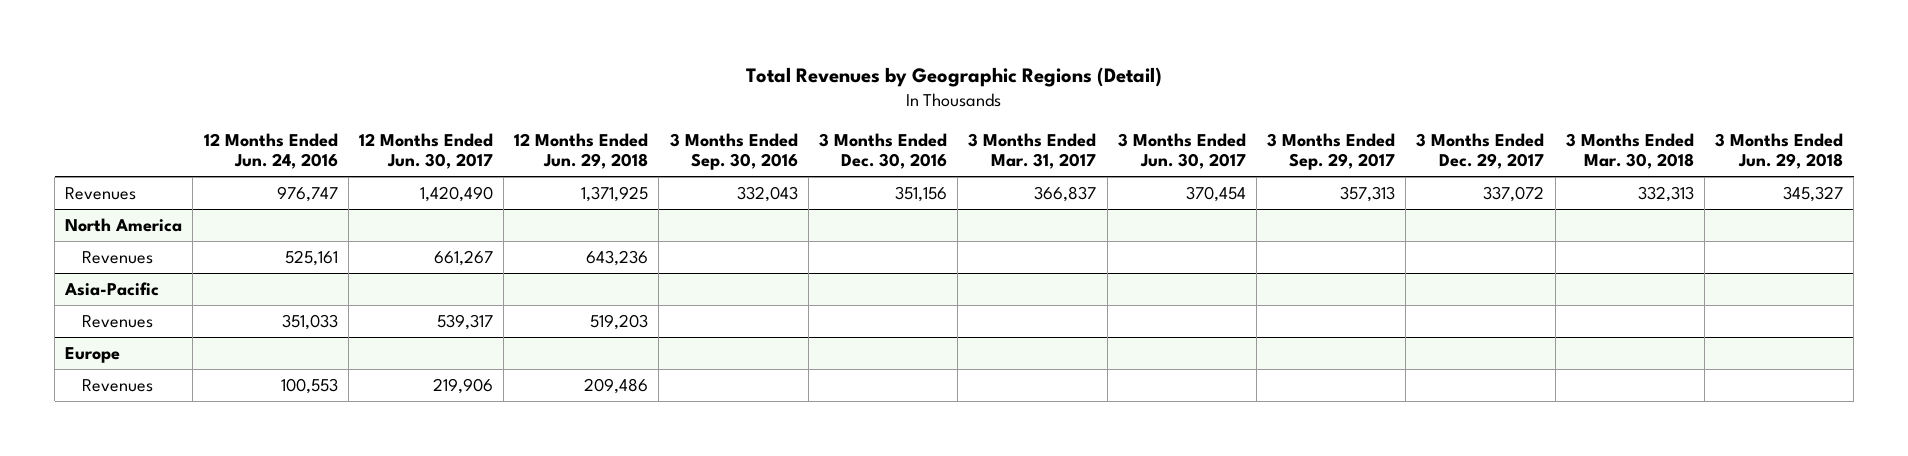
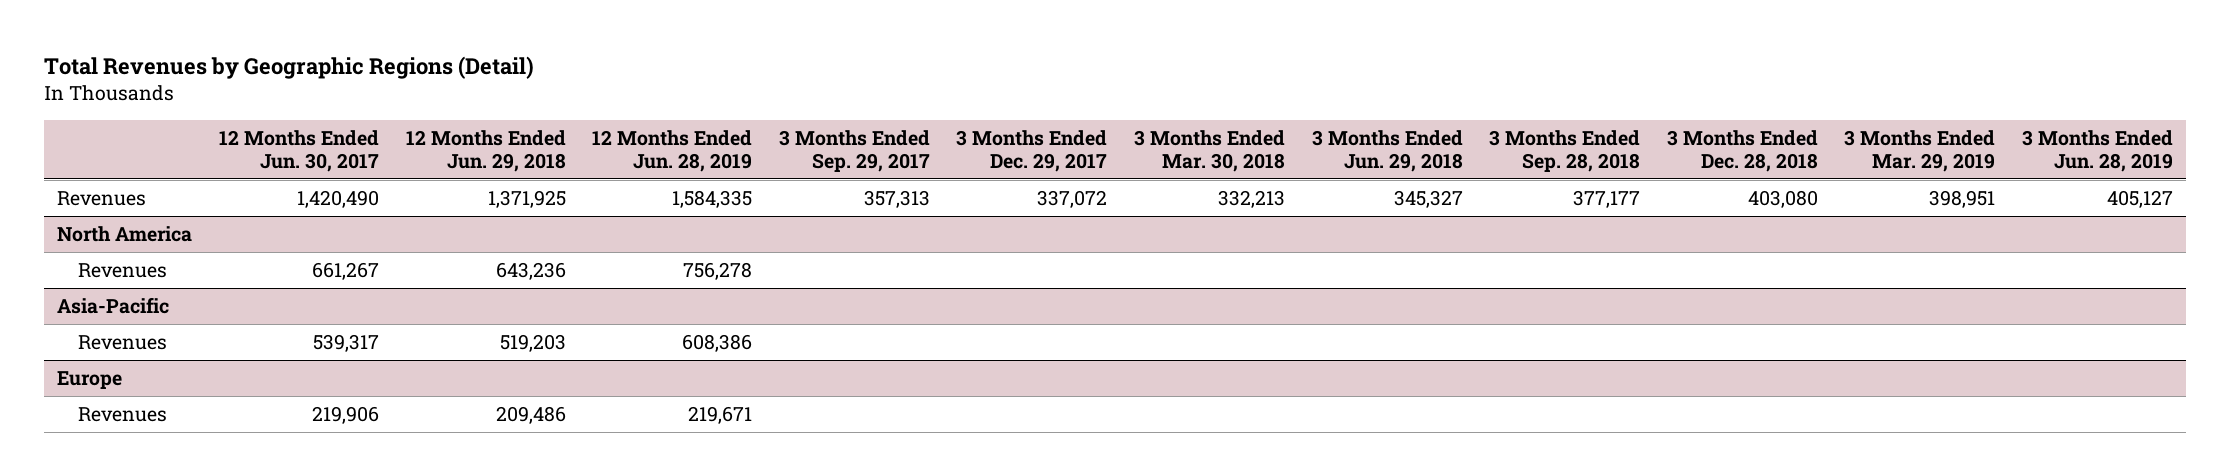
- | 12 Months Ended Jun. 24, 2016 | 12 Months Ended Jun. 30, 2017 | 12 Months Ended Jun. 29, 2018 | 3 Months Ended Sep. 30, 2016 | 3 Months Ended Dec. 30, 2016 | 3 Months Ended Mar. 31, 2017 | 3 Months Ended Jun. 30, 2017 | 3 Months Ended Sep. 29, 2017 | 3 Months Ended Dec. 29, 2017 | 3 Months Ended Mar. 30, 2018 | 3 Months Ended Jun. 29, 2018
+ | 12 Months Ended Jun. 30, 2017 | 12 Months Ended Jun. 29, 2018 | 12 Months Ended Jun. 28, 2019 | 3 Months Ended Sep. 29, 2017 | 3 Months Ended Dec. 29, 2017 | 3 Months Ended Mar. 30, 2018 | 3 Months Ended Jun. 29, 2018 | 3 Months Ended Sep. 28, 2018 | 3 Months Ended Dec. 28, 2018 | 3 Months Ended Mar. 29, 2019 | 3 Months Ended Jun. 28, 2019
- Revenues | 976,747 | 1,420,490 | 1,371,925 | 332,043 | 351,156 | 366,837 | 370,454 | 357,313 | 337,072 | 332,313 | 345,327
+ Revenues | 1,420,490 | 1,371,925 | 1,584,335 | 357,313 | 337,072 | 332,213 | 345,327 | 377,177 | 403,080 | 398,951 | 405,127

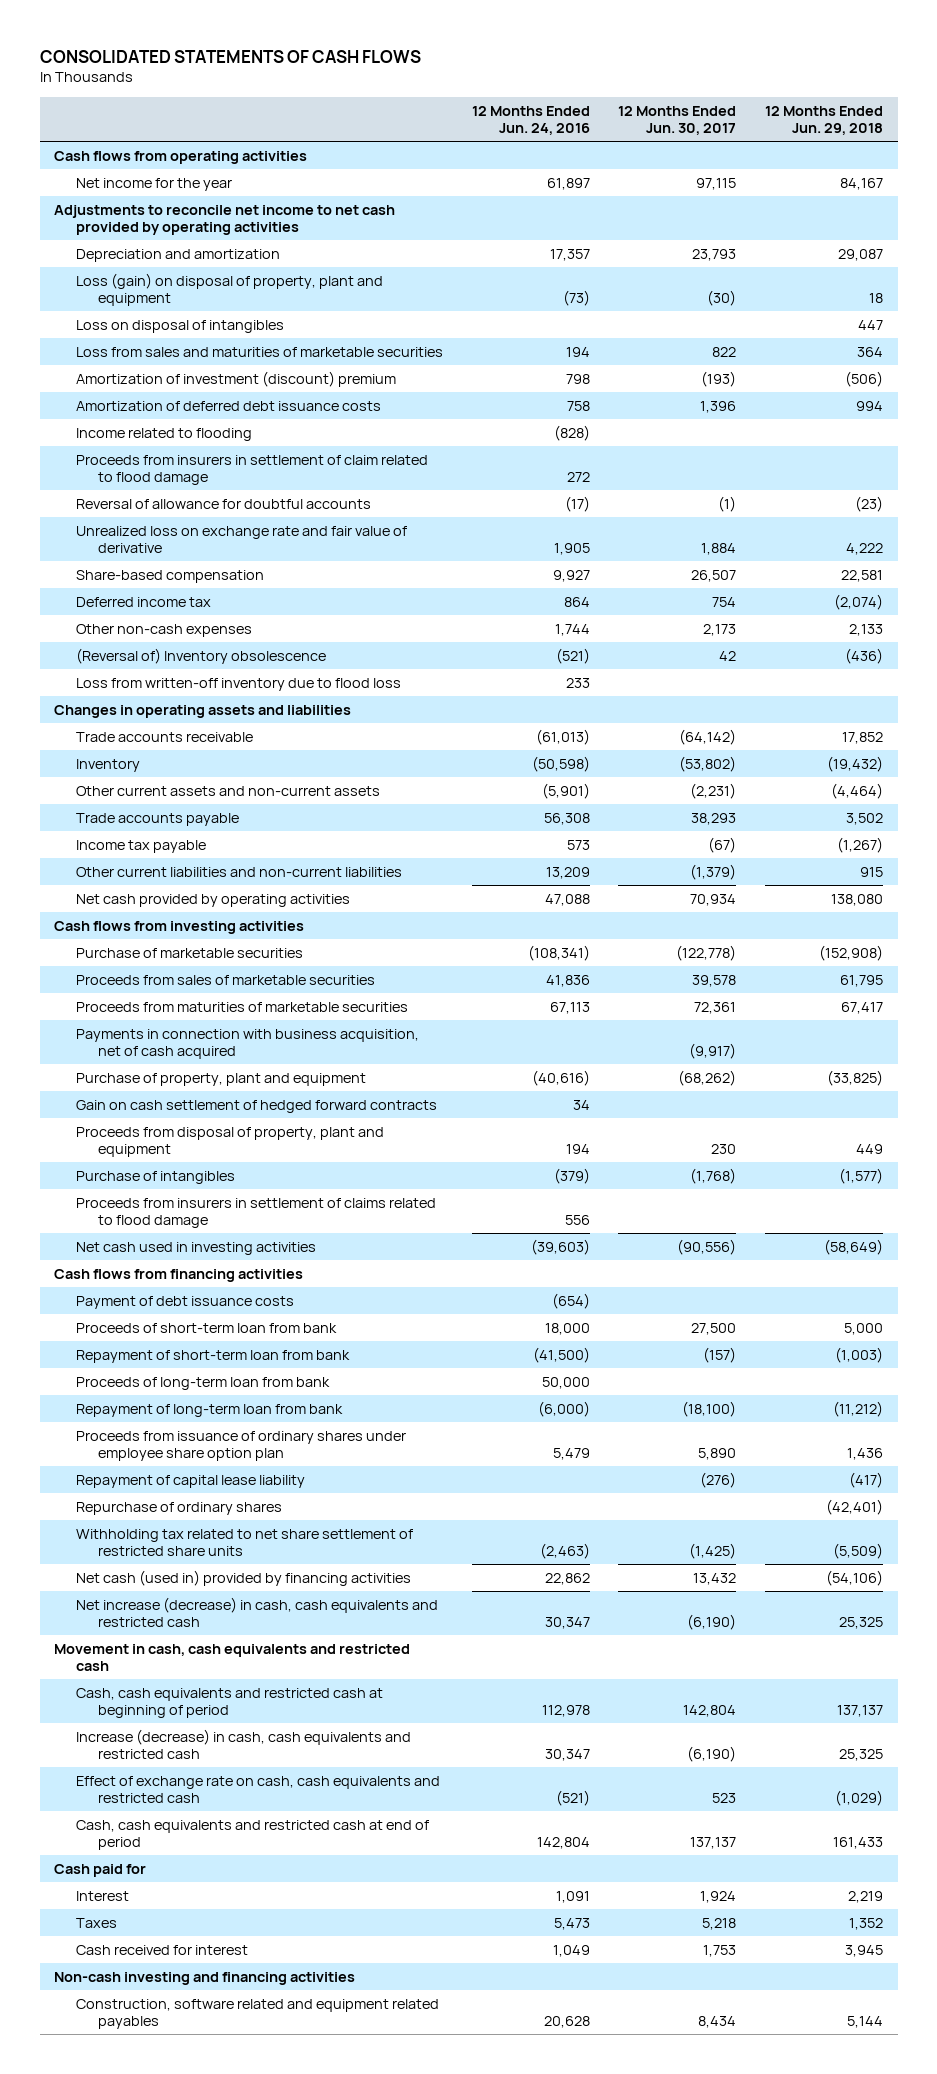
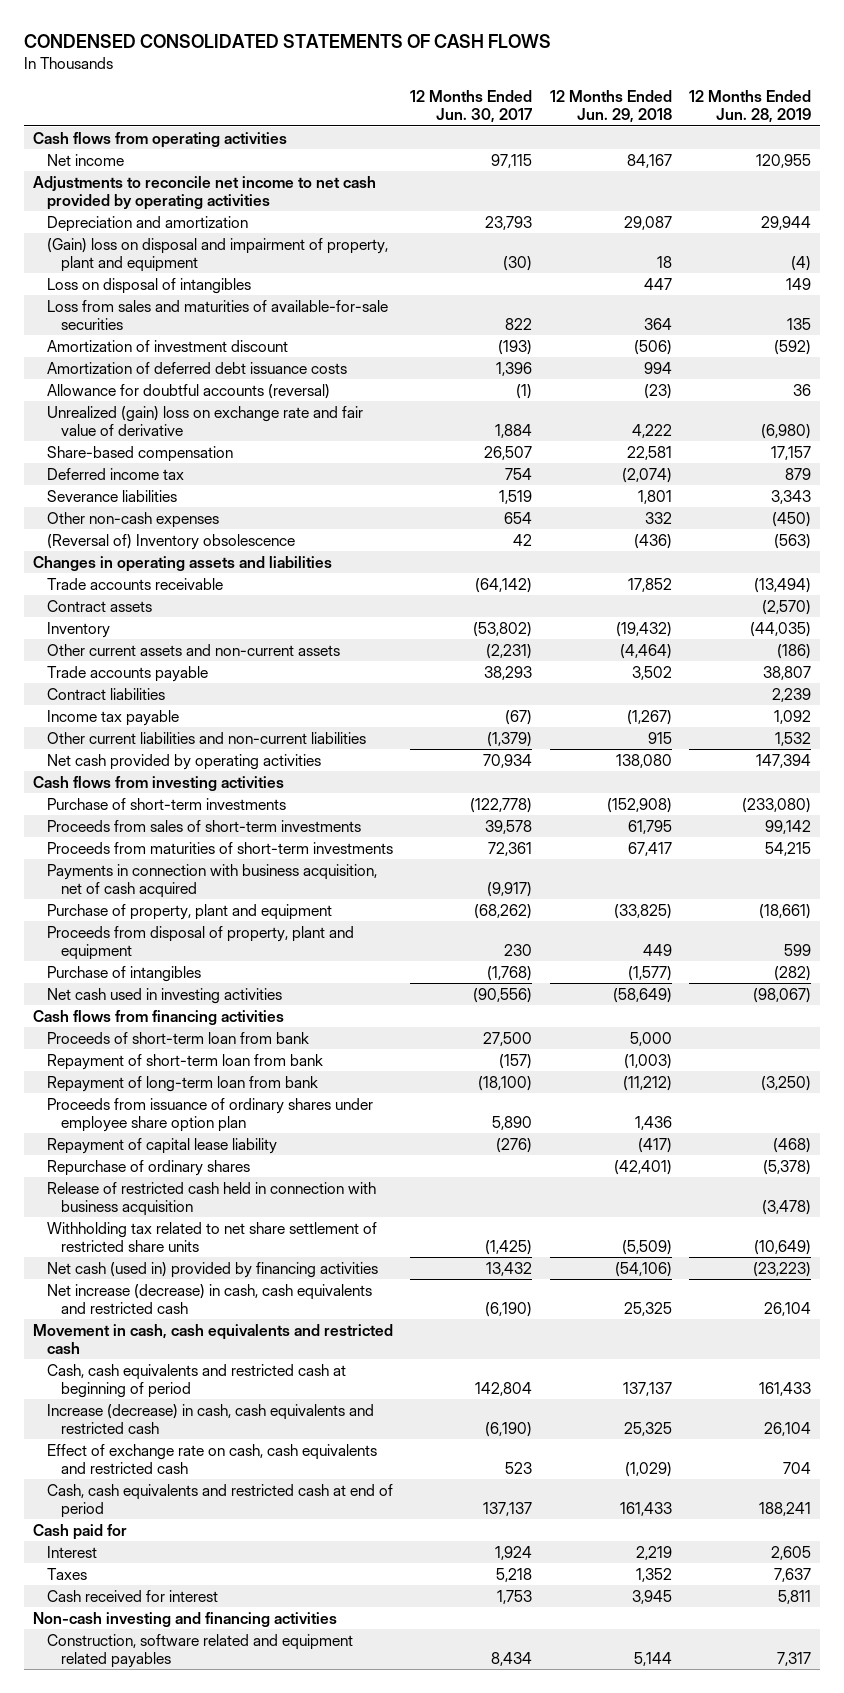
- CONSOLIDATED STATEMENTS OF CASH FLOWS
+ CONDENSED CONSOLIDATED STATEMENTS OF CASH FLOWS
- | 12 Months Ended Jun. 24, 2016 | 12 Months Ended Jun. 30, 2017 | 12 Months Ended Jun. 29, 2018
+ | 12 Months Ended Jun. 30, 2017 | 12 Months Ended Jun. 29, 2018 | 12 Months Ended Jun. 28, 2019
- Net income for the year | 61,897 | 97,115 | 84,167
+ Net income | 97,115 | 84,167 | 120,955
- Loss (gain) on disposal of property, plant and equipment | (73) | (30) | 18
+ (Gain) loss on disposal and impairment of property, plant and equipment | (30) | 18 | (4)
- Loss from sales and maturities of marketable securities | 194 | 822 | 364
- Amortization of investment (discount) premium | 798 | (193) | (506)
+ Loss from sales and maturities of available-for-sale securities | 822 | 364 | 135
+ Amortization of investment discount | (193) | (506) | (592)
- Income related to flooding | (828) | |
- Proceeds from insurers in settlement of claim related to flood damage | 272 | |
- Reversal of allowance for doubtful accounts | (17) | (1) | (23)
- Unrealized loss on exchange rate and fair value of derivative | 1,905 | 1,884 | 4,222
+ Allowance for doubtful accounts (reversal) | (1) | (23) | 36
+ Unrealized (gain) loss on exchange rate and fair value of derivative | 1,884 | 4,222 | (6,980)
- Other non-cash expenses | 1,744 | 2,173 | 2,133
+ Severance liabilities | 1,519 | 1,801 | 3,343
+ Other non-cash expenses | 654 | 332 | (450)
- Loss from written-off inventory due to flood loss | 233 | |
+ Contract assets | | | (2,570)
+ Contract liabilities | | | 2,239
- Purchase of marketable securities | (108,341) | (122,778) | (152,908)
- Proceeds from sales of marketable securities | 41,836 | 39,578 | 61,795
- Proceeds from maturities of marketable securities | 67,113 | 72,361 | 67,417
+ Purchase of short-term investments | (122,778) | (152,908) | (233,080)
+ Proceeds from sales of short-term investments | 39,578 | 61,795 | 99,142
+ Proceeds from maturities of short-term investments | 72,361 | 67,417 | 54,215
- Gain on cash settlement of hedged forward contracts | 34 | |
- Proceeds from insurers in settlement of claims related to flood damage | 556 | |
- Payment of debt issuance costs | (654) | |
- Proceeds of long-term loan from bank | 50,000 | |
+ Release of restricted cash held in connection with business acquisition | | | (3,478)

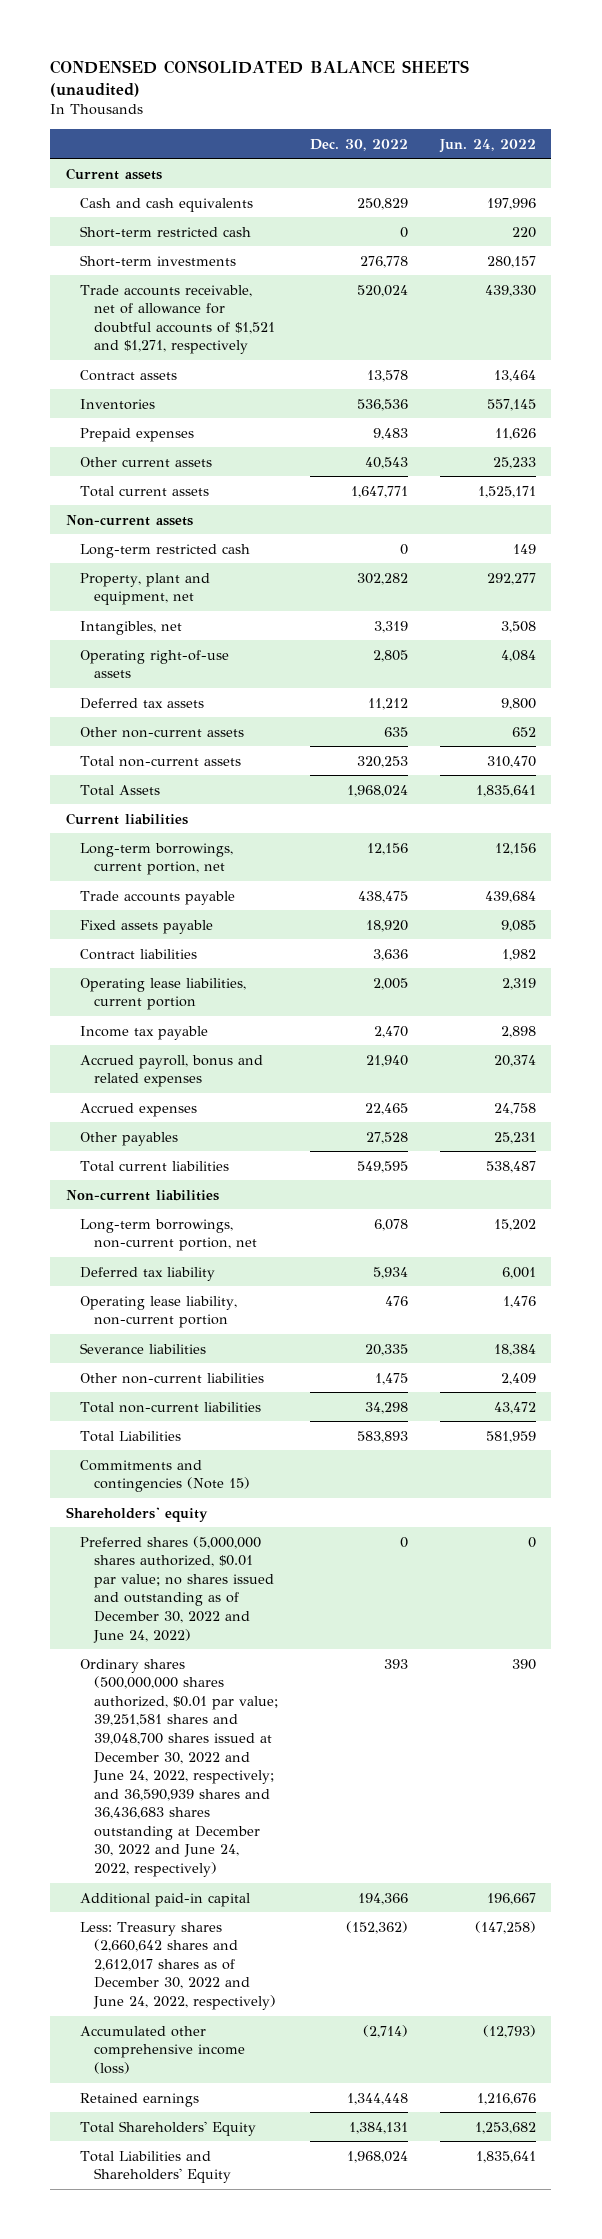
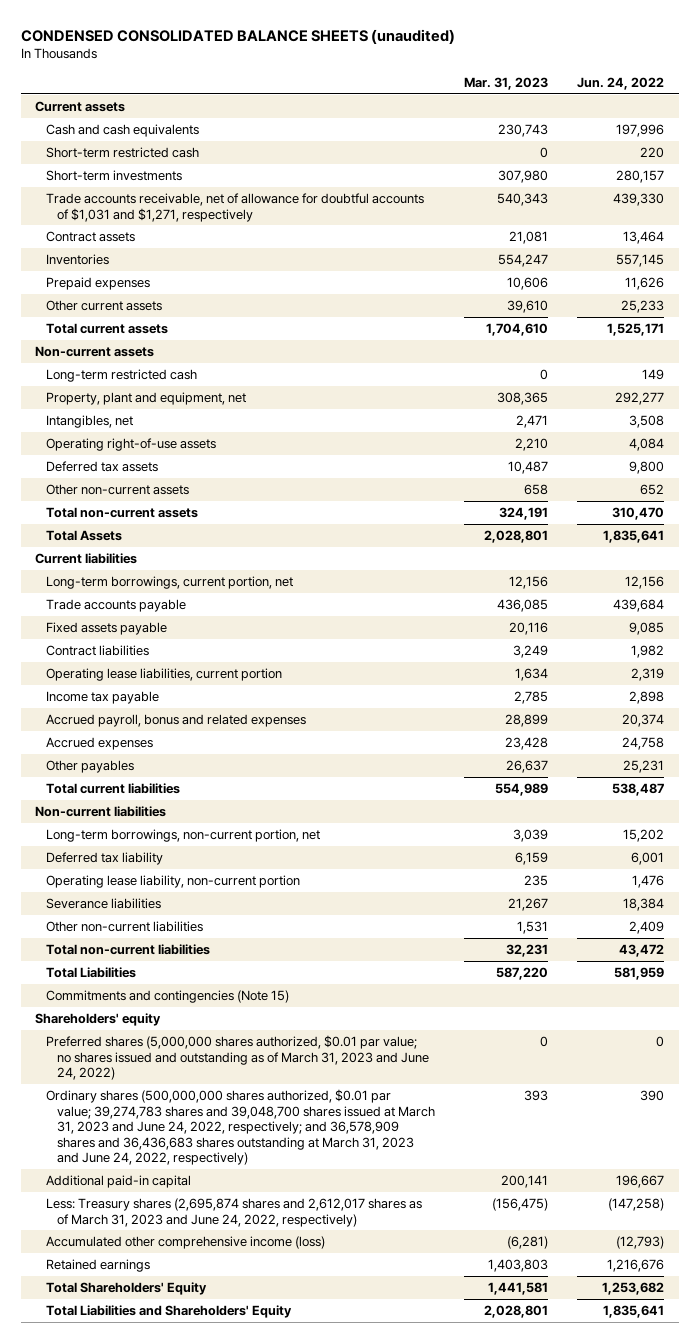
- | Dec. 30, 2022 | Jun. 24, 2022
+ | Mar. 31, 2023 | Jun. 24, 2022
- Trade accounts receivable, net of allowance for doubtful accounts of $1,521 and $1,271, respectively | 520,024 | 439,330
+ Trade accounts receivable, net of allowance for doubtful accounts of $1,031 and $1,271, respectively | 540,343 | 439,330
- Preferred shares (5,000,000 shares authorized, $0.01 par value; no shares issued and outstanding as of December 30, 2022 and June 24, 2022) | 0 | 0
- Ordinary shares (500,000,000 shares authorized, $0.01 par value; 39,251,581 shares and 39,048,700 shares issued at December 30, 2022 and June 24, 2022, respectively; and 36,590,939 shares and 36,436,683 shares outstanding at December 30, 2022 and June 24, 2022, respectively) | 393 | 390
+ Preferred shares (5,000,000 shares authorized, $0.01 par value; no shares issued and outstanding as of March 31, 2023 and June 24, 2022) | 0 | 0
+ Ordinary shares (500,000,000 shares authorized, $0.01 par value; 39,274,783 shares and 39,048,700 shares issued at March 31, 2023 and June 24, 2022, respectively; and 36,578,909 shares and 36,436,683 shares outstanding at March 31, 2023 and June 24, 2022, respectively) | 393 | 390
- Less: Treasury shares (2,660,642 shares and 2,612,017 shares as of December 30, 2022 and June 24, 2022, respectively) | (152,362) | (147,258)
+ Less: Treasury shares (2,695,874 shares and 2,612,017 shares as of March 31, 2023 and June 24, 2022, respectively) | (156,475) | (147,258)

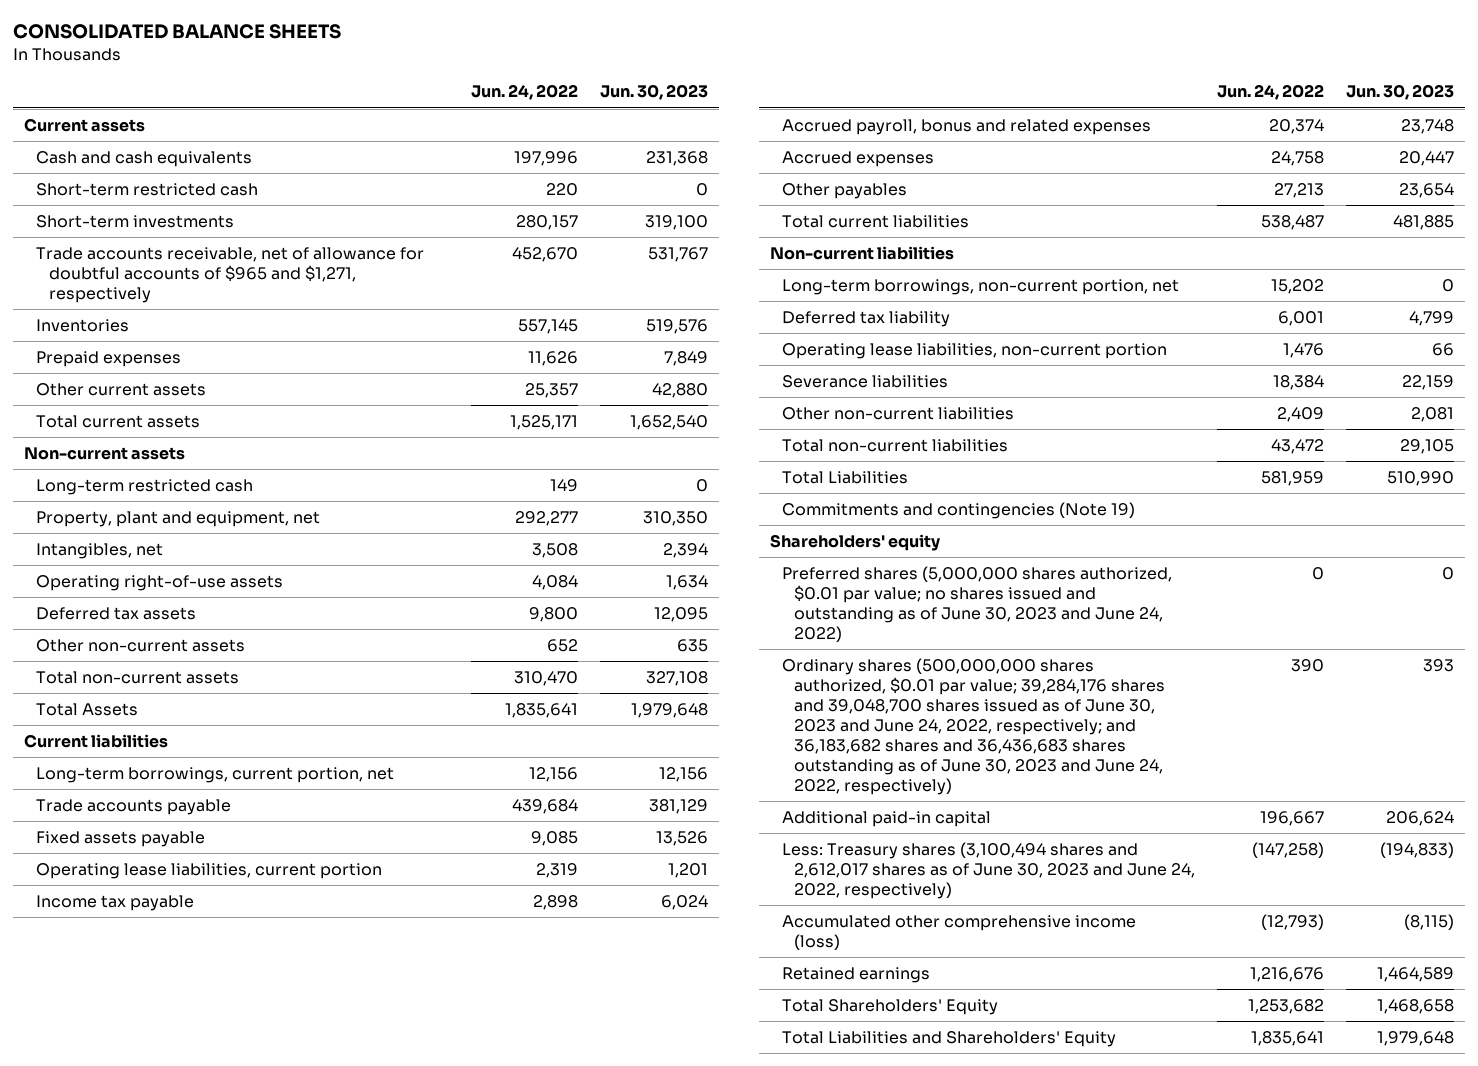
- CONDENSED CONSOLIDATED BALANCE SHEETS (unaudited)
+ CONSOLIDATED BALANCE SHEETS
- | Mar. 31, 2023 | Jun. 24, 2022
+ | Jun. 24, 2022 | Jun. 30, 2023
- Trade accounts receivable, net of allowance for doubtful accounts of $1,031 and $1,271, respectively | 540,343 | 439,330
- Contract assets | 21,081 | 13,464
+ Trade accounts receivable, net of allowance for doubtful accounts of $965 and $1,271, respectively | 452,670 | 531,767
- Other current assets | 39,610 | 25,233
+ Other current assets | 25,357 | 42,880
- Contract liabilities | 3,249 | 1,982
- Other payables | 26,637 | 25,231
+ Other payables | 27,213 | 23,654
- Operating lease liability, non-current portion | 235 | 1,476
+ Operating lease liabilities, non-current portion | 1,476 | 66
- Commitments and contingencies (Note 15)
+ Commitments and contingencies (Note 19)
- Preferred shares (5,000,000 shares authorized, $0.01 par value; no shares issued and outstanding as of March 31, 2023 and June 24, 2022) | 0 | 0
- Ordinary shares (500,000,000 shares authorized, $0.01 par value; 39,274,783 shares and 39,048,700 shares issued at March 31, 2023 and June 24, 2022, respectively; and 36,578,909 shares and 36,436,683 shares outstanding at March 31, 2023 and June 24, 2022, respectively) | 393 | 390
+ Preferred shares (5,000,000 shares authorized, $0.01 par value; no shares issued and outstanding as of June 30, 2023 and June 24, 2022) | 0 | 0
+ Ordinary shares (500,000,000 shares authorized, $0.01 par value; 39,284,176 shares and 39,048,700 shares issued as of June 30, 2023 and June 24, 2022, respectively; and 36,183,682 shares and 36,436,683 shares outstanding as of June 30, 2023 and June 24, 2022, respectively) | 390 | 393
- Less: Treasury shares (2,695,874 shares and 2,612,017 shares as of March 31, 2023 and June 24, 2022, respectively) | (156,475) | (147,258)
+ Less: Treasury shares (3,100,494 shares and 2,612,017 shares as of June 30, 2023 and June 24, 2022, respectively) | (147,258) | (194,833)

